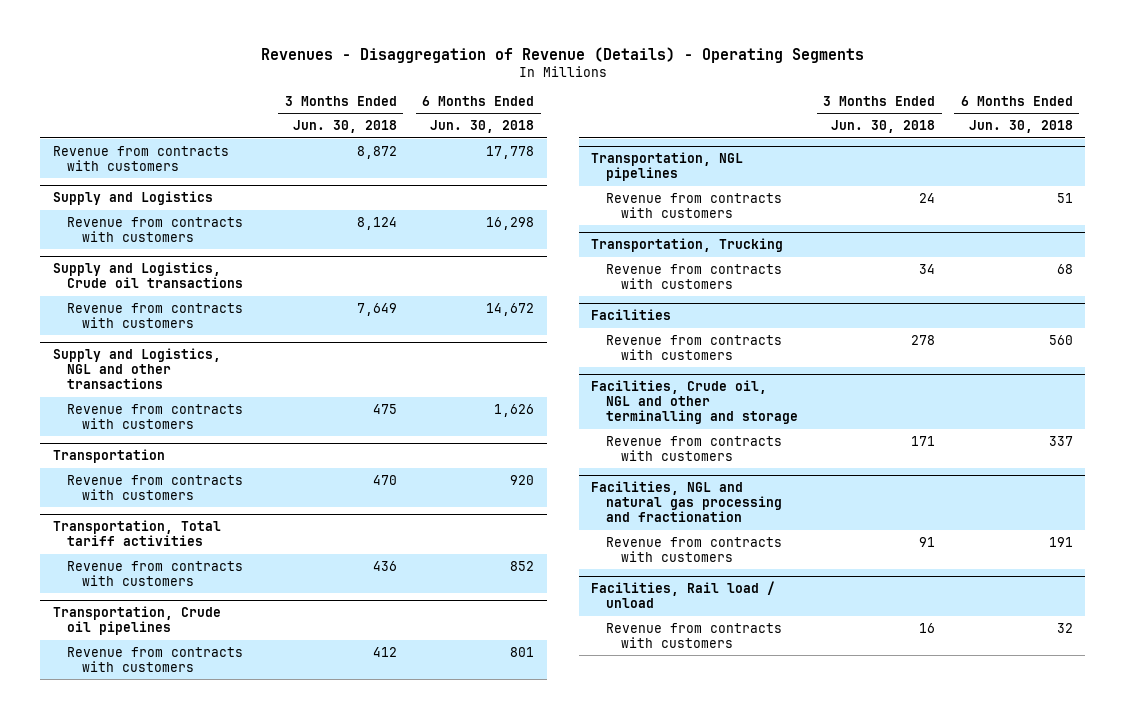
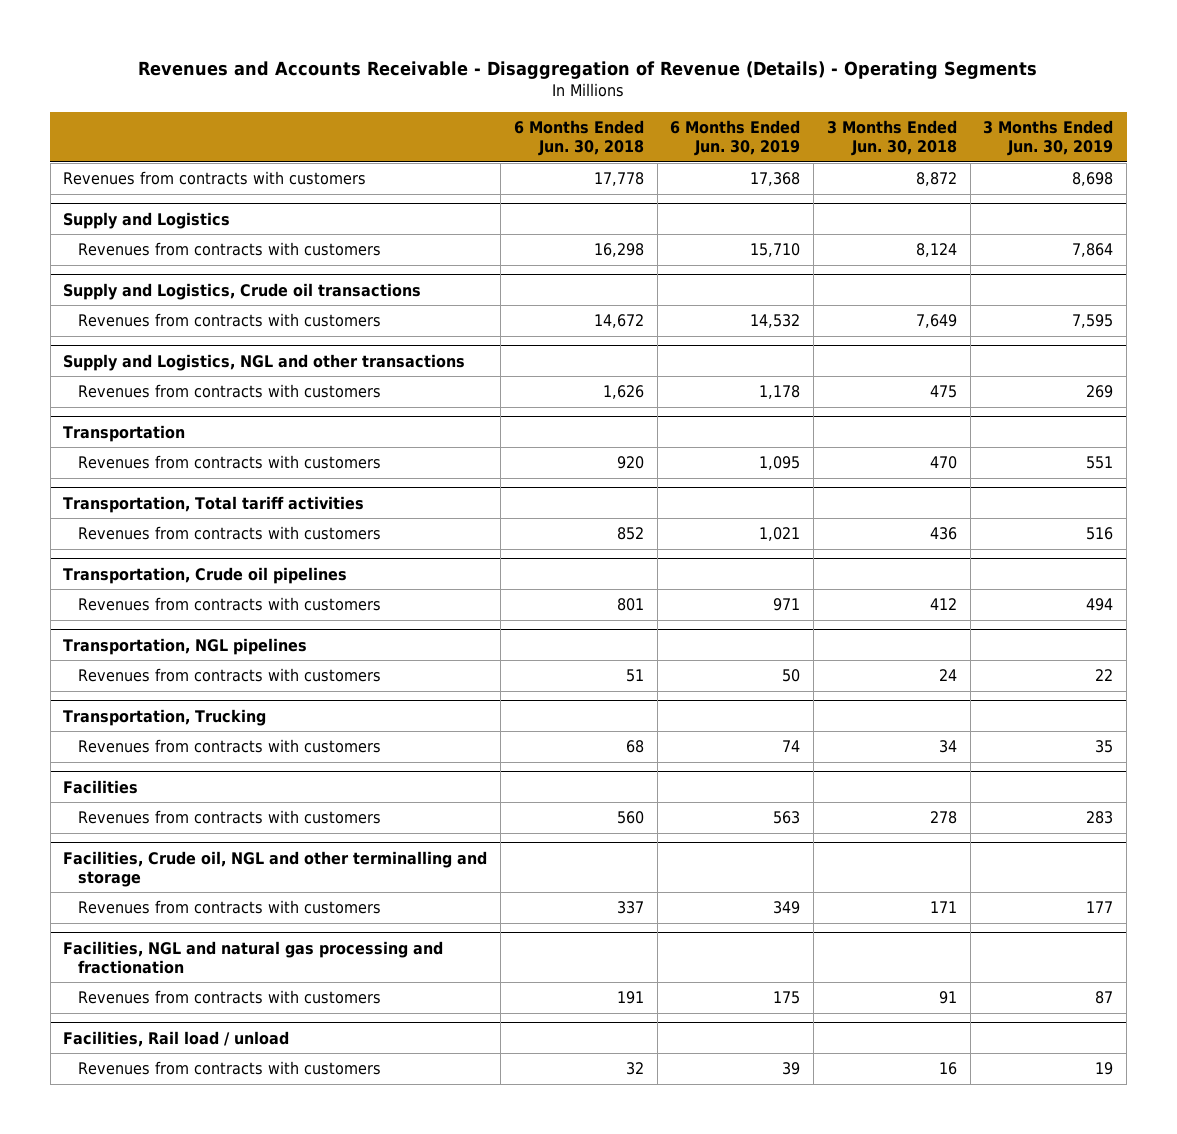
- Revenues - Disaggregation of Revenue (Details) - Operating Segments
+ Revenues and Accounts Receivable - Disaggregation of Revenue (Details) - Operating Segments
- | 3 Months Ended Jun. 30, 2018 | 6 Months Ended Jun. 30, 2018
+ | 6 Months Ended Jun. 30, 2018 | 6 Months Ended Jun. 30, 2019 | 3 Months Ended Jun. 30, 2018 | 3 Months Ended Jun. 30, 2019
- Revenue from contracts with customers | 8,872 | 17,778
+ Revenues from contracts with customers | 17,778 | 17,368 | 8,872 | 8,698
@ Supply and Logistics
- Revenue from contracts with customers | 8,124 | 16,298
+ Revenues from contracts with customers | 16,298 | 15,710 | 8,124 | 7,864
@ Supply and Logistics, Crude oil transactions
- Revenue from contracts with customers | 7,649 | 14,672
+ Revenues from contracts with customers | 14,672 | 14,532 | 7,649 | 7,595
@ Supply and Logistics, NGL and other transactions
- Revenue from contracts with customers | 475 | 1,626
+ Revenues from contracts with customers | 1,626 | 1,178 | 475 | 269
@ Transportation
- Revenue from contracts with customers | 470 | 920
+ Revenues from contracts with customers | 920 | 1,095 | 470 | 551
@ Transportation, Total tariff activities
- Revenue from contracts with customers | 436 | 852
+ Revenues from contracts with customers | 852 | 1,021 | 436 | 516
@ Transportation, Crude oil pipelines
- Revenue from contracts with customers | 412 | 801
+ Revenues from contracts with customers | 801 | 971 | 412 | 494
@ Transportation, NGL pipelines
- Revenue from contracts with customers | 24 | 51
+ Revenues from contracts with customers | 51 | 50 | 24 | 22
@ Transportation, Trucking
- Revenue from contracts with customers | 34 | 68
+ Revenues from contracts with customers | 68 | 74 | 34 | 35
@ Facilities
- Revenue from contracts with customers | 278 | 560
+ Revenues from contracts with customers | 560 | 563 | 278 | 283
@ Facilities, Crude oil, NGL and other terminalling and storage
- Revenue from contracts with customers | 171 | 337
+ Revenues from contracts with customers | 337 | 349 | 171 | 177
@ Facilities, NGL and natural gas processing and fractionation
- Revenue from contracts with customers | 91 | 191
+ Revenues from contracts with customers | 191 | 175 | 91 | 87
@ Facilities, Rail load / unload
- Revenue from contracts with customers | 16 | 32
+ Revenues from contracts with customers | 32 | 39 | 16 | 19

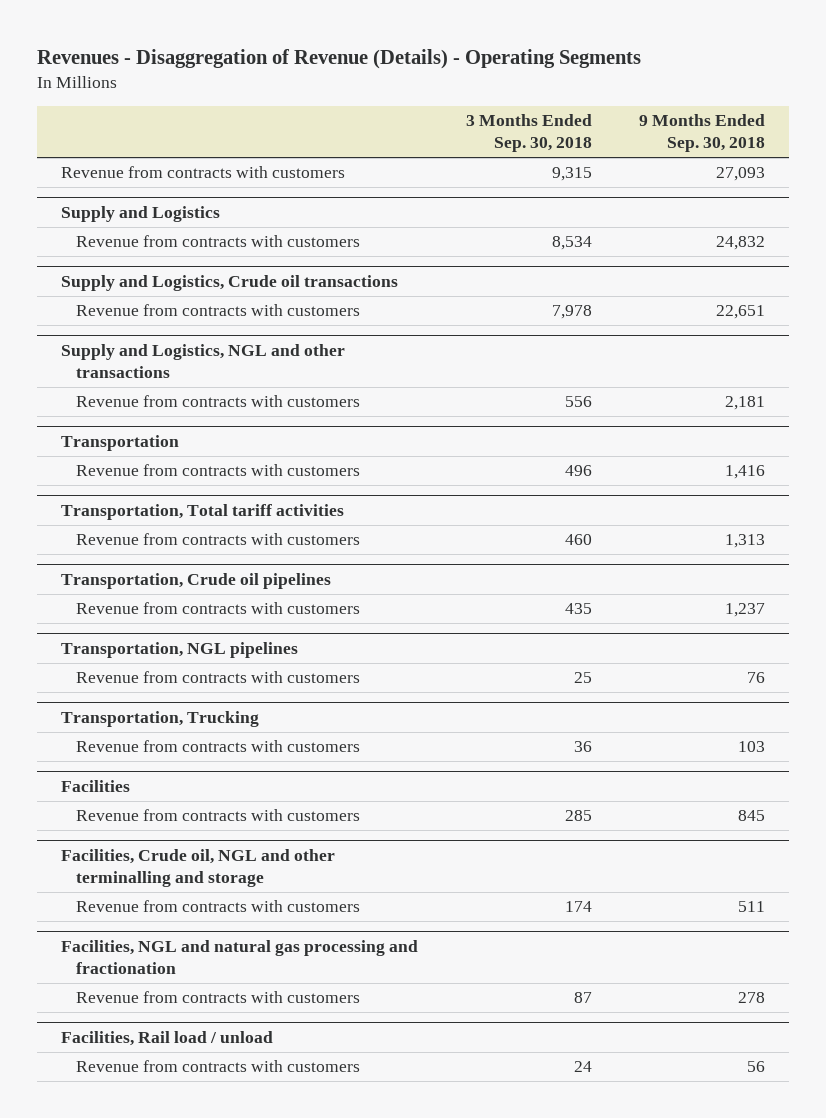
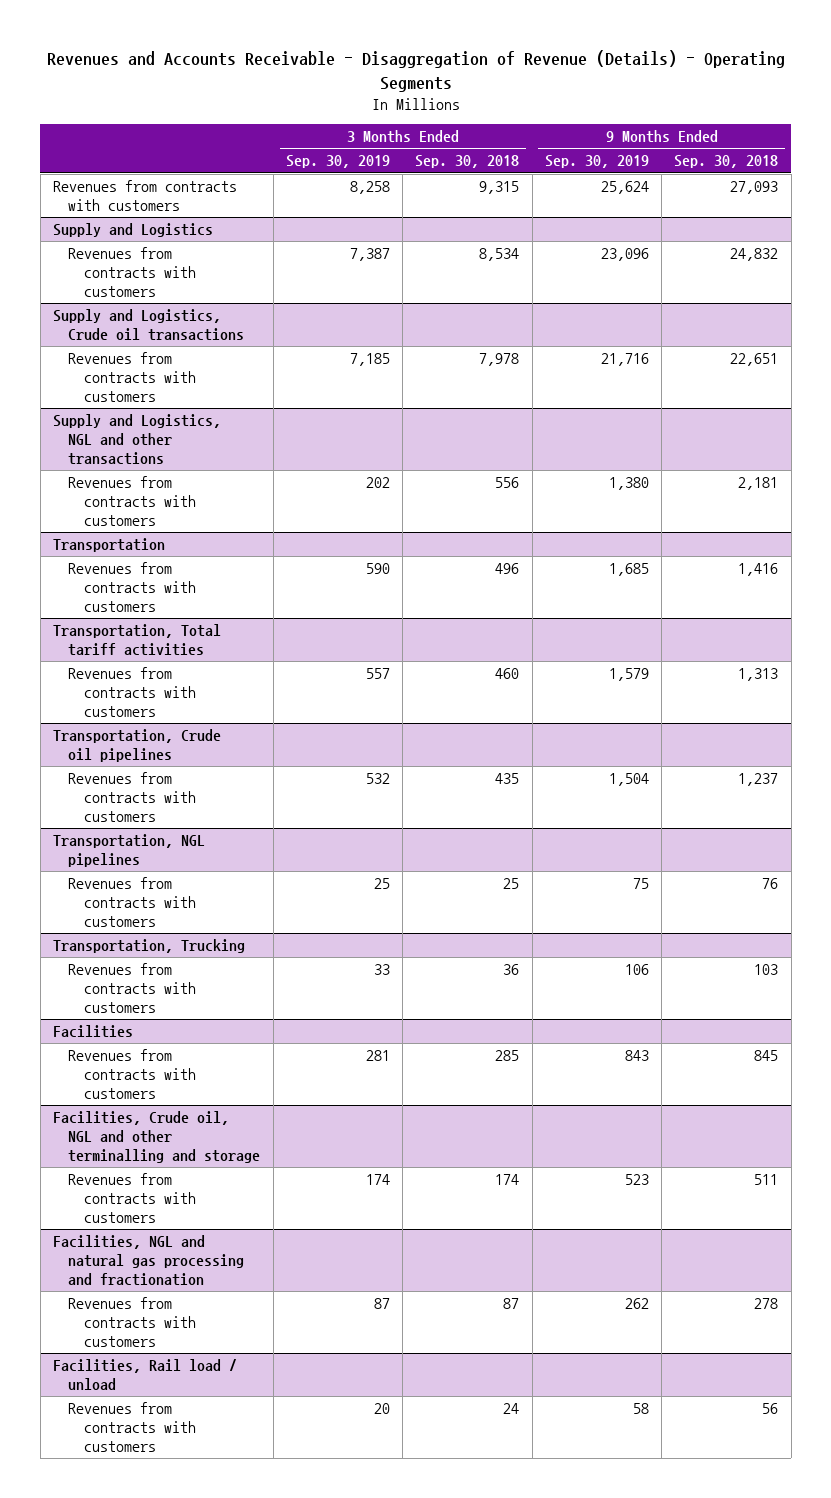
- Revenues - Disaggregation of Revenue (Details) - Operating Segments
+ Revenues and Accounts Receivable - Disaggregation of Revenue (Details) - Operating Segments
- | 3 Months Ended Sep. 30, 2018 | 9 Months Ended Sep. 30, 2018
+ | 3 Months Ended Sep. 30, 2019 | 3 Months Ended Sep. 30, 2018 | 9 Months Ended Sep. 30, 2019 | 9 Months Ended Sep. 30, 2018
- Revenue from contracts with customers | 9,315 | 27,093
+ Revenues from contracts with customers | 8,258 | 9,315 | 25,624 | 27,093
@ Supply and Logistics
- Revenue from contracts with customers | 8,534 | 24,832
+ Revenues from contracts with customers | 7,387 | 8,534 | 23,096 | 24,832
@ Supply and Logistics, Crude oil transactions
- Revenue from contracts with customers | 7,978 | 22,651
+ Revenues from contracts with customers | 7,185 | 7,978 | 21,716 | 22,651
@ Supply and Logistics, NGL and other transactions
- Revenue from contracts with customers | 556 | 2,181
+ Revenues from contracts with customers | 202 | 556 | 1,380 | 2,181
@ Transportation
- Revenue from contracts with customers | 496 | 1,416
+ Revenues from contracts with customers | 590 | 496 | 1,685 | 1,416
@ Transportation, Total tariff activities
- Revenue from contracts with customers | 460 | 1,313
+ Revenues from contracts with customers | 557 | 460 | 1,579 | 1,313
@ Transportation, Crude oil pipelines
- Revenue from contracts with customers | 435 | 1,237
+ Revenues from contracts with customers | 532 | 435 | 1,504 | 1,237
@ Transportation, NGL pipelines
- Revenue from contracts with customers | 25 | 76
+ Revenues from contracts with customers | 25 | 25 | 75 | 76
@ Transportation, Trucking
- Revenue from contracts with customers | 36 | 103
+ Revenues from contracts with customers | 33 | 36 | 106 | 103
@ Facilities
- Revenue from contracts with customers | 285 | 845
+ Revenues from contracts with customers | 281 | 285 | 843 | 845
@ Facilities, Crude oil, NGL and other terminalling and storage
- Revenue from contracts with customers | 174 | 511
+ Revenues from contracts with customers | 174 | 174 | 523 | 511
@ Facilities, NGL and natural gas processing and fractionation
- Revenue from contracts with customers | 87 | 278
+ Revenues from contracts with customers | 87 | 87 | 262 | 278
@ Facilities, Rail load / unload
- Revenue from contracts with customers | 24 | 56
+ Revenues from contracts with customers | 20 | 24 | 58 | 56

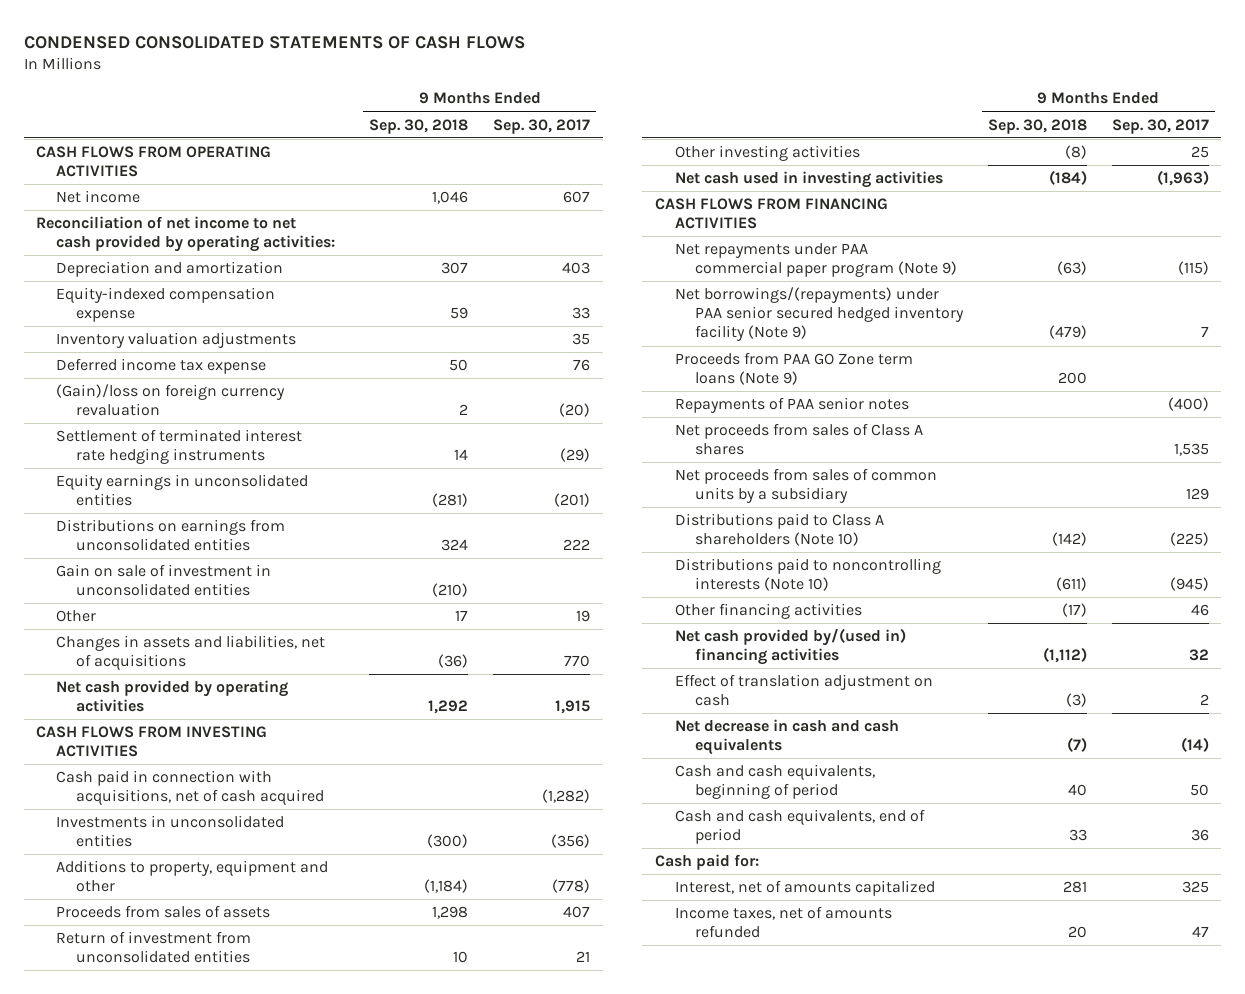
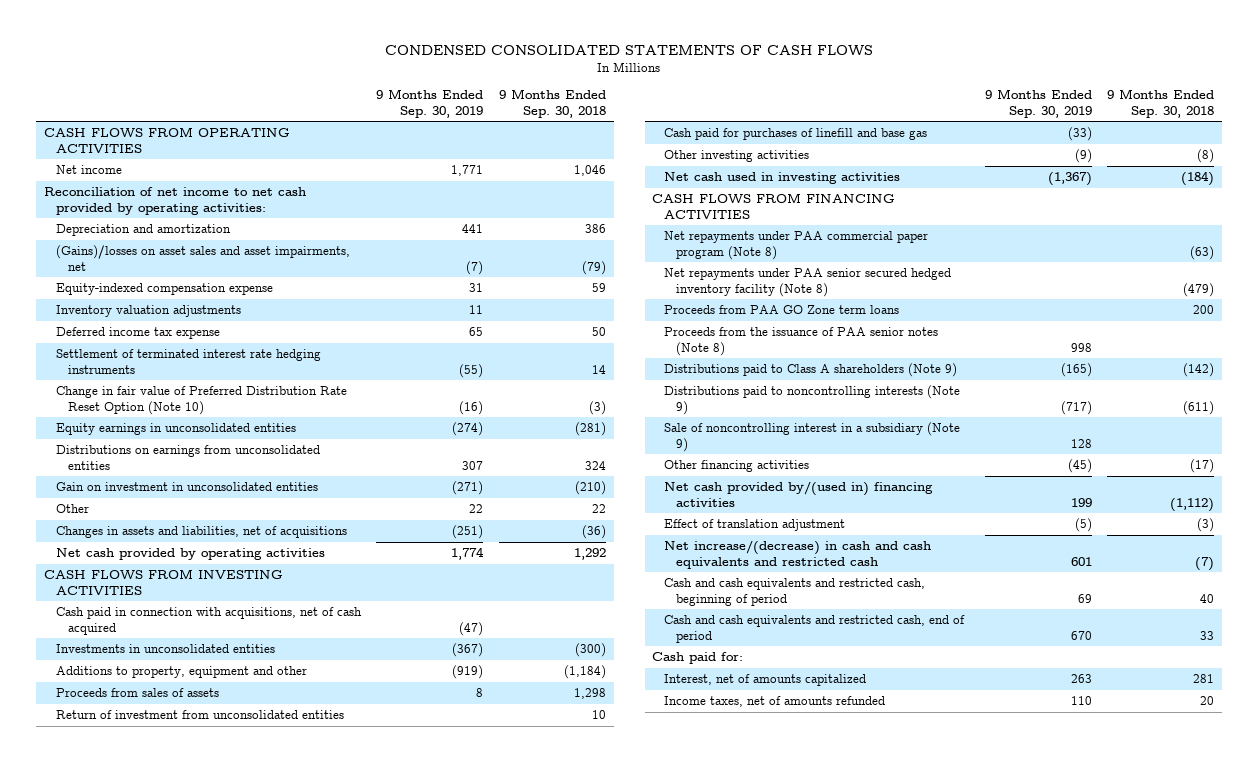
- | 9 Months Ended Sep. 30, 2018 | 9 Months Ended Sep. 30, 2017
+ | 9 Months Ended Sep. 30, 2019 | 9 Months Ended Sep. 30, 2018
- Depreciation and amortization | 307 | 403
+ Depreciation and amortization | 441 | 386
+ (Gains)/losses on asset sales and asset impairments, net | (7) | (79)
- (Gain)/loss on foreign currency revaluation | 2 | (20)
+ Change in fair value of Preferred Distribution Rate Reset Option (Note 10) | (16) | (3)
- Gain on sale of investment in unconsolidated entities | (210) |
- Other | 17 | 19
+ Gain on investment in unconsolidated entities | (271) | (210)
+ Other | 22 | 22
+ Cash paid for purchases of linefill and base gas | (33) |
- Net repayments under PAA commercial paper program (Note 9) | (63) | (115)
- Net borrowings/(repayments) under PAA senior secured hedged inventory facility (Note 9) | (479) | 7
- Proceeds from PAA GO Zone term loans (Note 9) | 200 |
- Repayments of PAA senior notes | | (400)
- Net proceeds from sales of Class A shares | | 1,535
- Net proceeds from sales of common units by a subsidiary | | 129
- Distributions paid to Class A shareholders (Note 10) | (142) | (225)
- Distributions paid to noncontrolling interests (Note 10) | (611) | (945)
+ Net repayments under PAA commercial paper program (Note 8) | | (63)
+ Net repayments under PAA senior secured hedged inventory facility (Note 8) | | (479)
+ Proceeds from PAA GO Zone term loans | | 200
+ Proceeds from the issuance of PAA senior notes (Note 8) | 998 |
+ Distributions paid to Class A shareholders (Note 9) | (165) | (142)
+ Distributions paid to noncontrolling interests (Note 9) | (717) | (611)
+ Sale of noncontrolling interest in a subsidiary (Note 9) | 128 |
- Effect of translation adjustment on cash | (3) | 2
- Net decrease in cash and cash equivalents | (7) | (14)
- Cash and cash equivalents, beginning of period | 40 | 50
- Cash and cash equivalents, end of period | 33 | 36
+ Effect of translation adjustment | (5) | (3)
+ Net increase/(decrease) in cash and cash equivalents and restricted cash | 601 | (7)
+ Cash and cash equivalents and restricted cash, beginning of period | 69 | 40
+ Cash and cash equivalents and restricted cash, end of period | 670 | 33

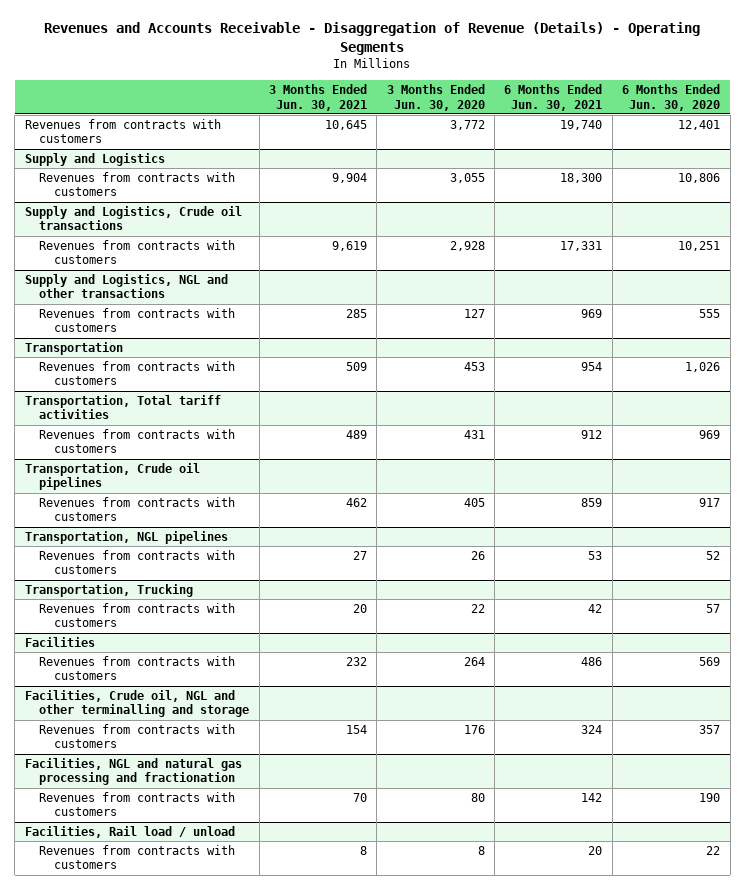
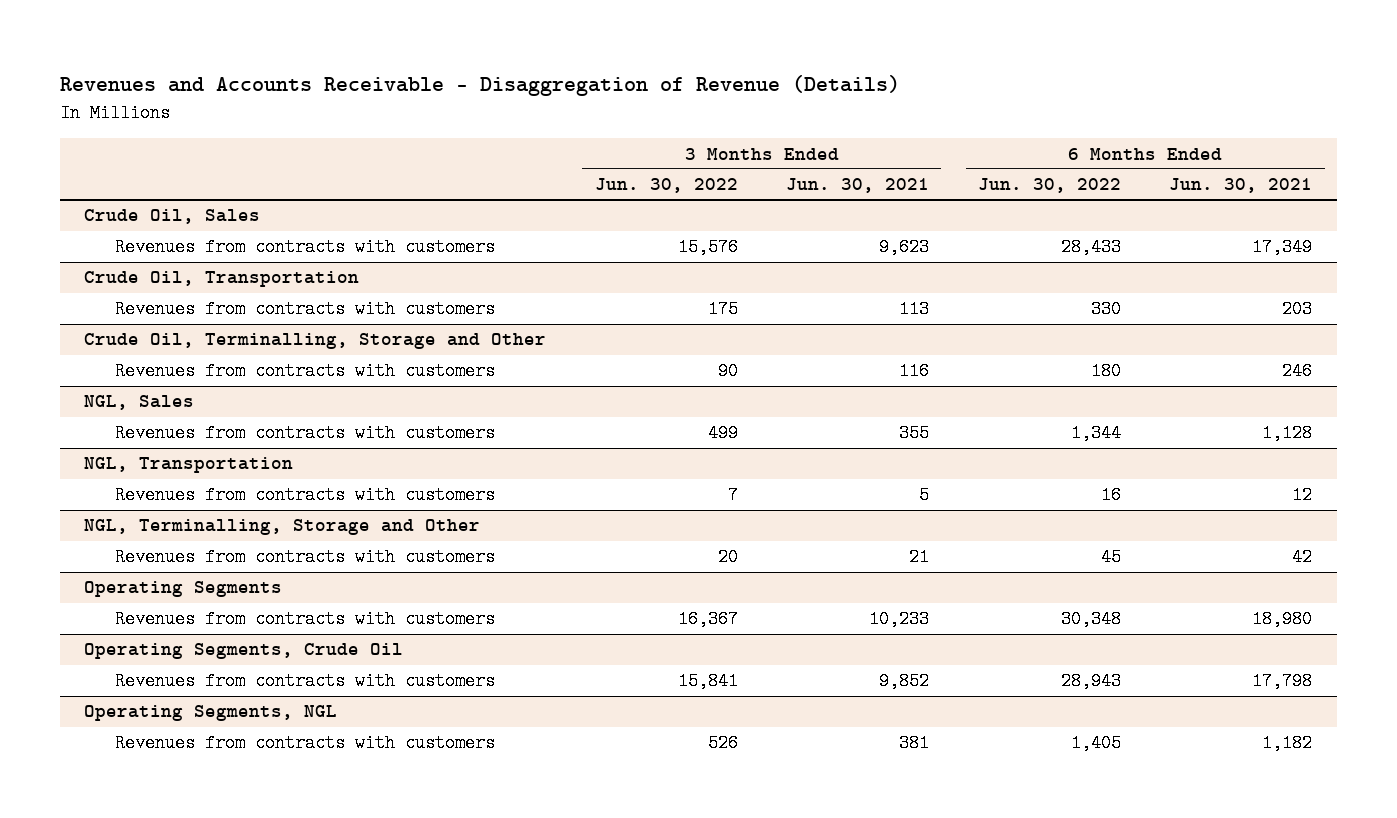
- Revenues and Accounts Receivable - Disaggregation of Revenue (Details) - Operating Segments
+ Revenues and Accounts Receivable - Disaggregation of Revenue (Details)
- | 3 Months Ended Jun. 30, 2021 | 3 Months Ended Jun. 30, 2020 | 6 Months Ended Jun. 30, 2021 | 6 Months Ended Jun. 30, 2020
+ | 3 Months Ended Jun. 30, 2022 | 3 Months Ended Jun. 30, 2021 | 6 Months Ended Jun. 30, 2022 | 6 Months Ended Jun. 30, 2021
- Revenues from contracts with customers | 10,645 | 3,772 | 19,740 | 12,401
- Supply and Logistics
- Revenues from contracts with customers | 9,904 | 3,055 | 18,300 | 10,806
- Supply and Logistics, Crude oil transactions
- Revenues from contracts with customers | 9,619 | 2,928 | 17,331 | 10,251
- Supply and Logistics, NGL and other transactions
- Revenues from contracts with customers | 285 | 127 | 969 | 555
- Transportation
- Revenues from contracts with customers | 509 | 453 | 954 | 1,026
- Transportation, Total tariff activities
- Revenues from contracts with customers | 489 | 431 | 912 | 969
- Transportation, Crude oil pipelines
- Revenues from contracts with customers | 462 | 405 | 859 | 917
- Transportation, NGL pipelines
- Revenues from contracts with customers | 27 | 26 | 53 | 52
- Transportation, Trucking
- Revenues from contracts with customers | 20 | 22 | 42 | 57
- Facilities
- Revenues from contracts with customers | 232 | 264 | 486 | 569
- Facilities, Crude oil, NGL and other terminalling and storage
- Revenues from contracts with customers | 154 | 176 | 324 | 357
- Facilities, NGL and natural gas processing and fractionation
- Revenues from contracts with customers | 70 | 80 | 142 | 190
- Facilities, Rail load / unload
- Revenues from contracts with customers | 8 | 8 | 20 | 22
+ Crude Oil, Sales
+ Revenues from contracts with customers | 15,576 | 9,623 | 28,433 | 17,349
+ Crude Oil, Transportation
+ Revenues from contracts with customers | 175 | 113 | 330 | 203
+ Crude Oil, Terminalling, Storage and Other
+ Revenues from contracts with customers | 90 | 116 | 180 | 246
+ NGL, Sales
+ Revenues from contracts with customers | 499 | 355 | 1,344 | 1,128
+ NGL, Transportation
+ Revenues from contracts with customers | 7 | 5 | 16 | 12
+ NGL, Terminalling, Storage and Other
+ Revenues from contracts with customers | 20 | 21 | 45 | 42
+ Operating Segments
+ Revenues from contracts with customers | 16,367 | 10,233 | 30,348 | 18,980
+ Operating Segments, Crude Oil
+ Revenues from contracts with customers | 15,841 | 9,852 | 28,943 | 17,798
+ Operating Segments, NGL
+ Revenues from contracts with customers | 526 | 381 | 1,405 | 1,182

